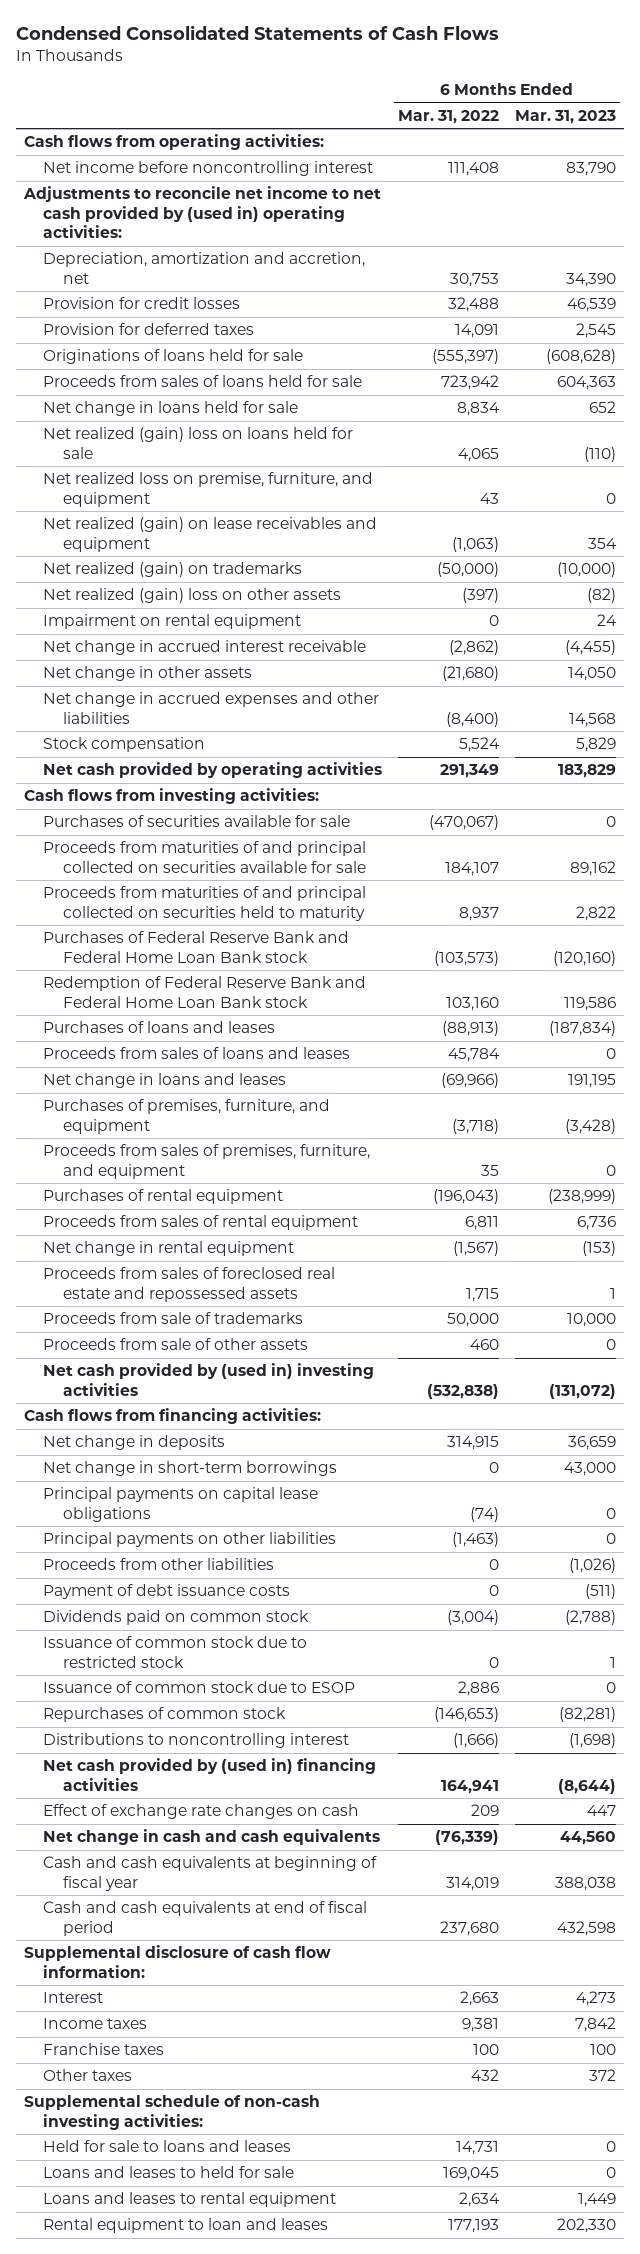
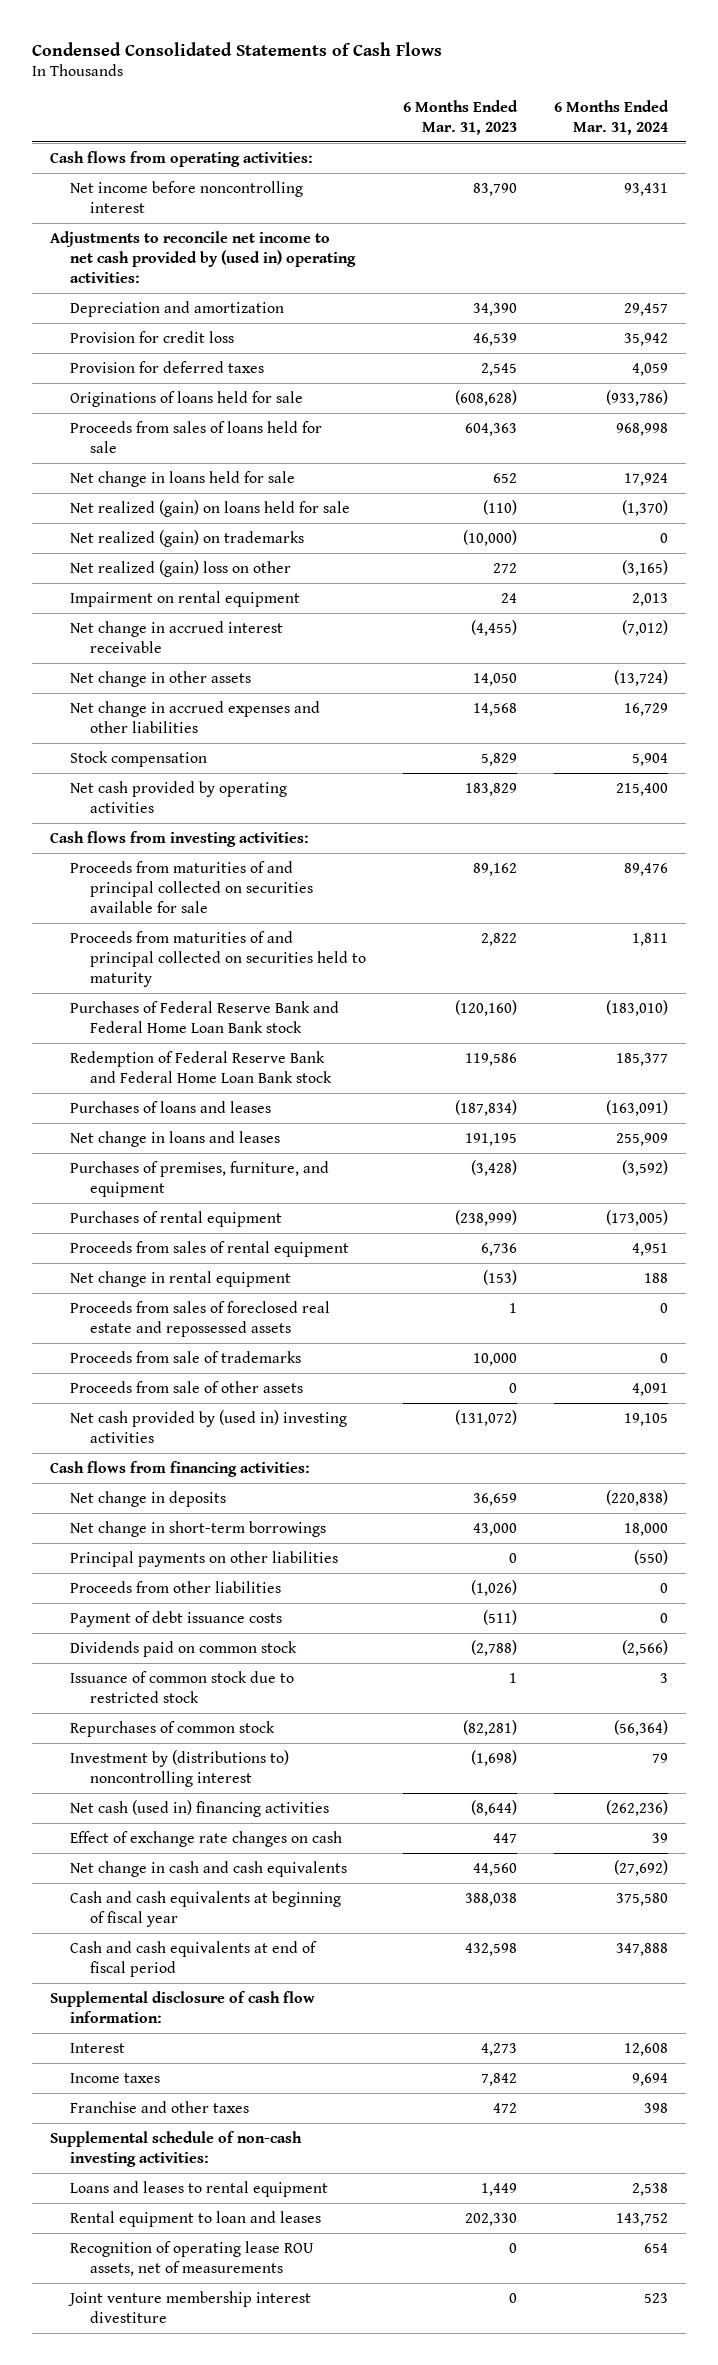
- | 6 Months Ended Mar. 31, 2022 | 6 Months Ended Mar. 31, 2023
+ | 6 Months Ended Mar. 31, 2023 | 6 Months Ended Mar. 31, 2024
- Depreciation, amortization and accretion, net | 30,753 | 34,390
- Provision for credit losses | 32,488 | 46,539
+ Depreciation and amortization | 34,390 | 29,457
+ Provision for credit loss | 46,539 | 35,942
- Net realized (gain) loss on loans held for sale | 4,065 | (110)
- Net realized loss on premise, furniture, and equipment | 43 | 0
- Net realized (gain) on lease receivables and equipment | (1,063) | 354
+ Net realized (gain) on loans held for sale | (110) | (1,370)
- Net realized (gain) loss on other assets | (397) | (82)
+ Net realized (gain) loss on other | 272 | (3,165)
- Purchases of securities available for sale | (470,067) | 0
- Proceeds from sales of loans and leases | 45,784 | 0
- Proceeds from sales of premises, furniture, and equipment | 35 | 0
- Principal payments on capital lease obligations | (74) | 0
- Issuance of common stock due to ESOP | 2,886 | 0
- Distributions to noncontrolling interest | (1,666) | (1,698)
- Net cash provided by (used in) financing activities | 164,941 | (8,644)
+ Investment by (distributions to) noncontrolling interest | (1,698) | 79
+ Net cash (used in) financing activities | (8,644) | (262,236)
- Franchise taxes | 100 | 100
- Other taxes | 432 | 372
+ Franchise and other taxes | 472 | 398
- Held for sale to loans and leases | 14,731 | 0
- Loans and leases to held for sale | 169,045 | 0
+ Recognition of operating lease ROU assets, net of measurements | 0 | 654
+ Joint venture membership interest divestiture | 0 | 523

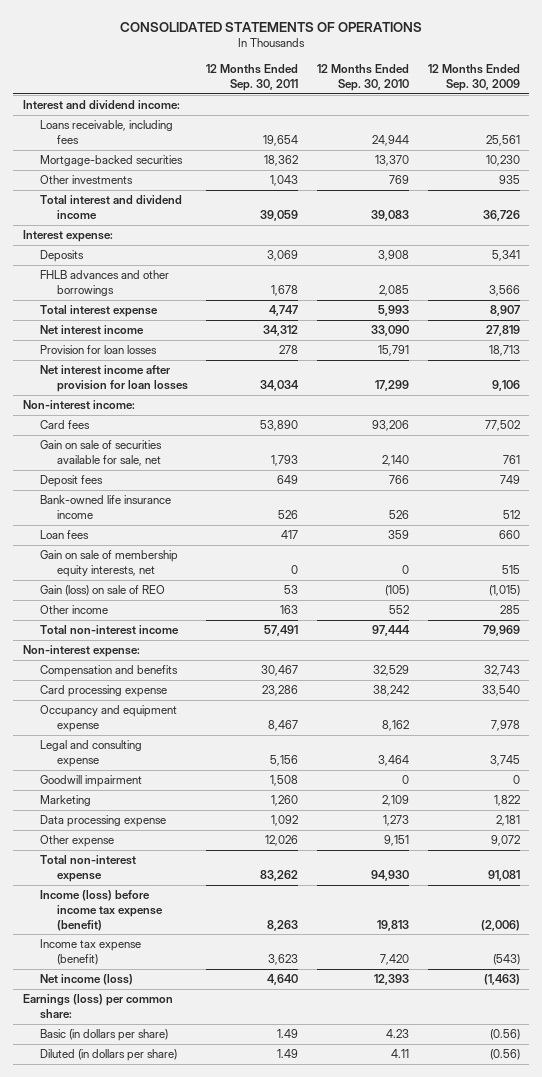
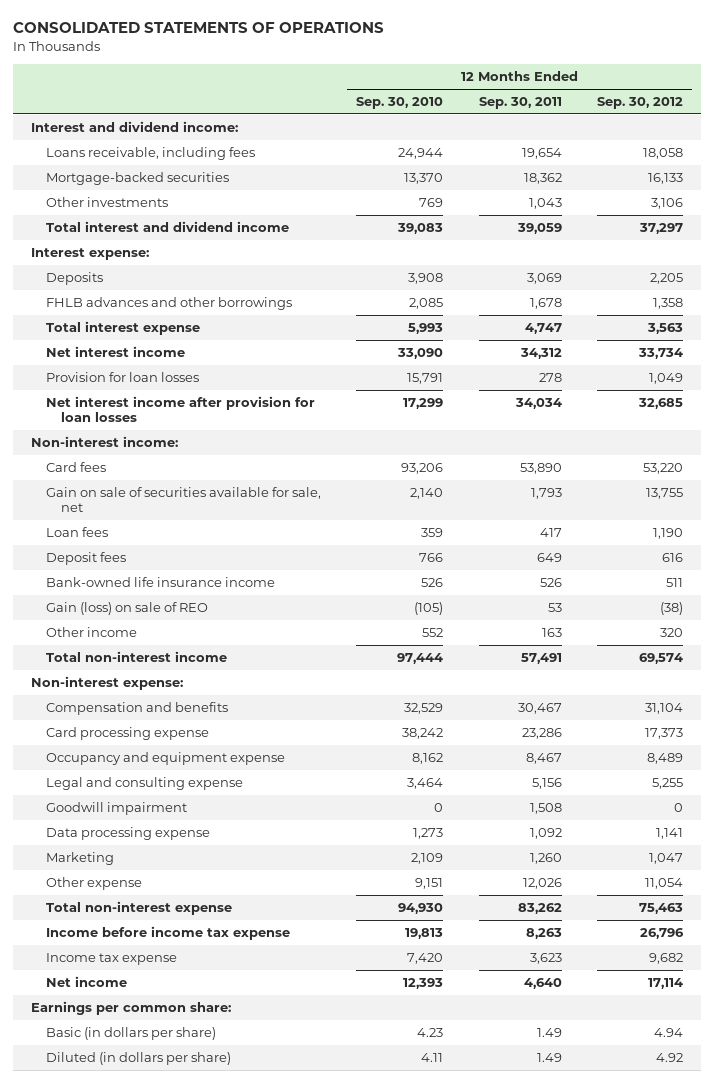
- | 12 Months Ended Sep. 30, 2011 | 12 Months Ended Sep. 30, 2010 | 12 Months Ended Sep. 30, 2009
+ | 12 Months Ended Sep. 30, 2010 | 12 Months Ended Sep. 30, 2011 | 12 Months Ended Sep. 30, 2012
moved up: Loan fees | 359 | 417 | 1,190
- Gain on sale of membership equity interests, net | 0 | 0 | 515
moved down: Marketing | 2,109 | 1,260 | 1,047
- Income (loss) before income tax expense (benefit) | 8,263 | 19,813 | (2,006)
- Income tax expense (benefit) | 3,623 | 7,420 | (543)
- Net income (loss) | 4,640 | 12,393 | (1,463)
- Earnings (loss) per common share:
+ Income before income tax expense | 19,813 | 8,263 | 26,796
+ Income tax expense | 7,420 | 3,623 | 9,682
+ Net income | 12,393 | 4,640 | 17,114
+ Earnings per common share:

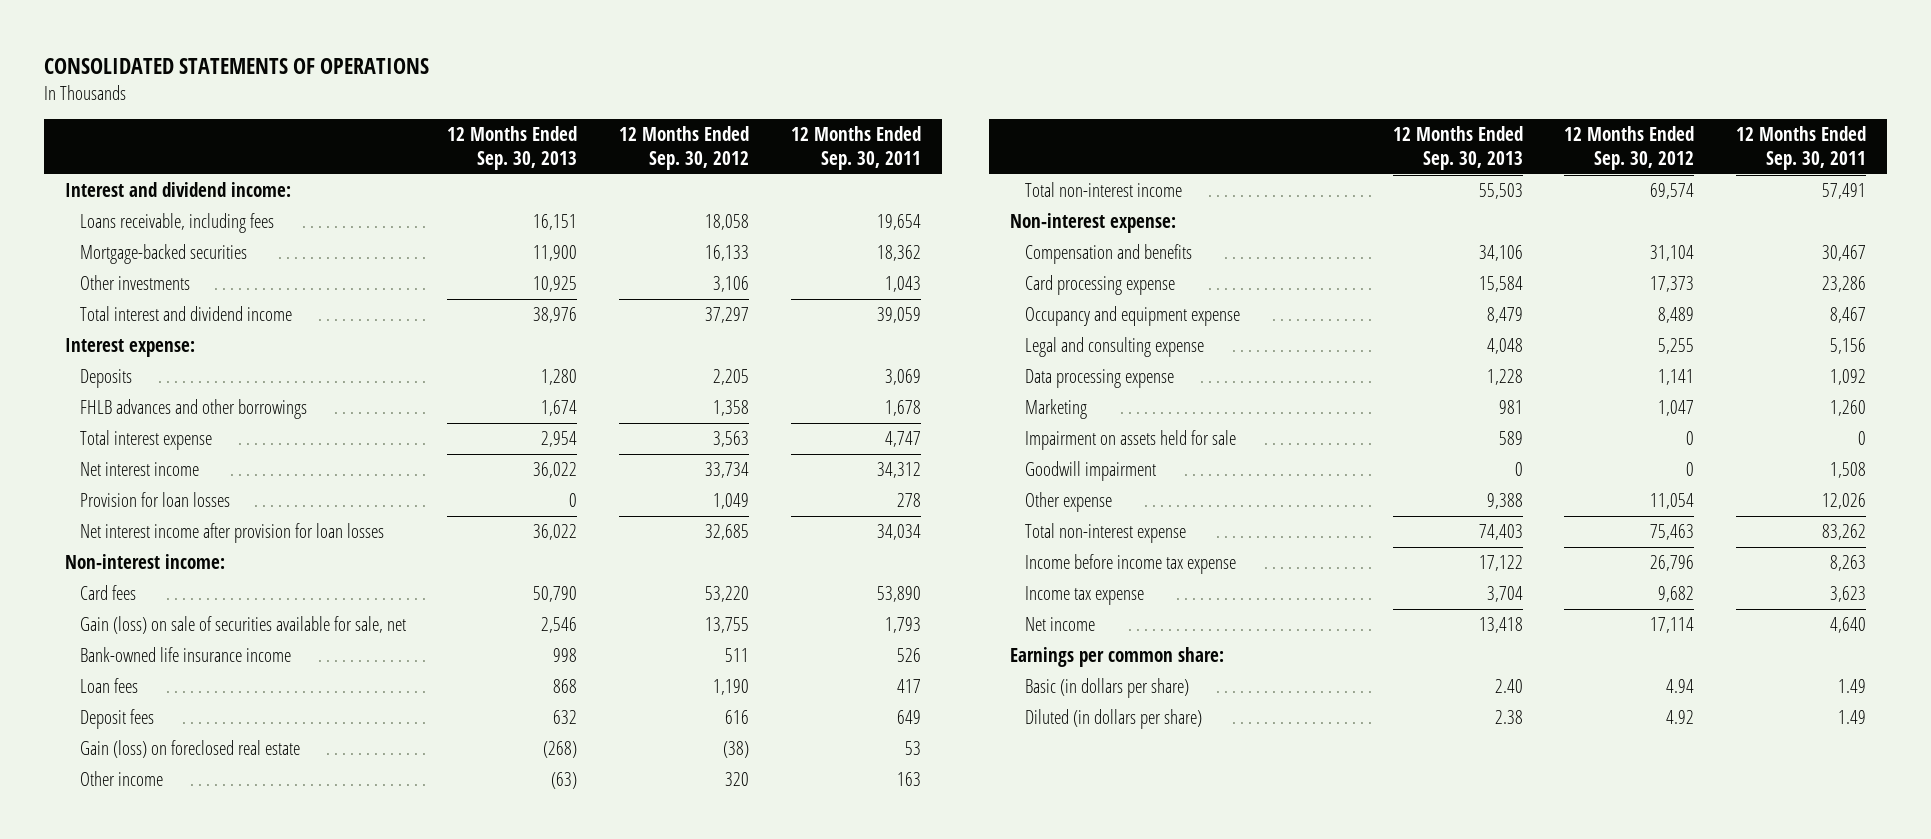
- | 12 Months Ended Sep. 30, 2010 | 12 Months Ended Sep. 30, 2011 | 12 Months Ended Sep. 30, 2012
+ | 12 Months Ended Sep. 30, 2013 | 12 Months Ended Sep. 30, 2012 | 12 Months Ended Sep. 30, 2011
- Gain on sale of securities available for sale, net | 2,140 | 1,793 | 13,755
+ Gain (loss) on sale of securities available for sale, net | 2,546 | 13,755 | 1,793
moved up: Bank-owned life insurance income | 998 | 511 | 526
- Gain (loss) on sale of REO | (105) | 53 | (38)
+ Gain (loss) on foreclosed real estate | (268) | (38) | 53
+ Impairment on assets held for sale | 589 | 0 | 0
moved down: Goodwill impairment | 0 | 0 | 1,508

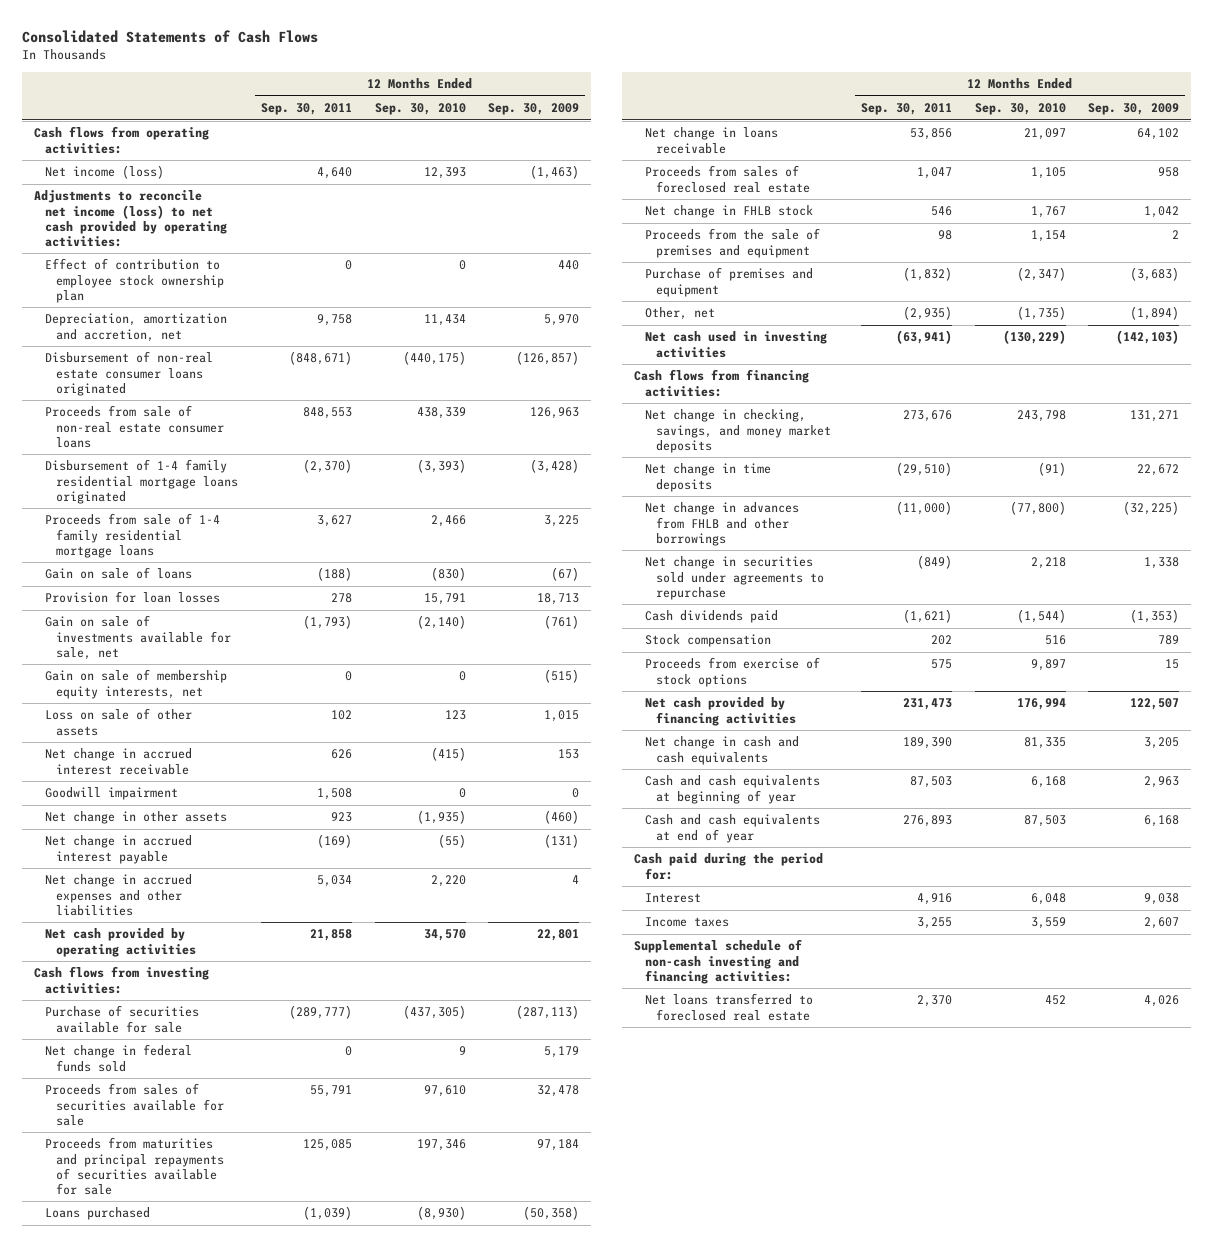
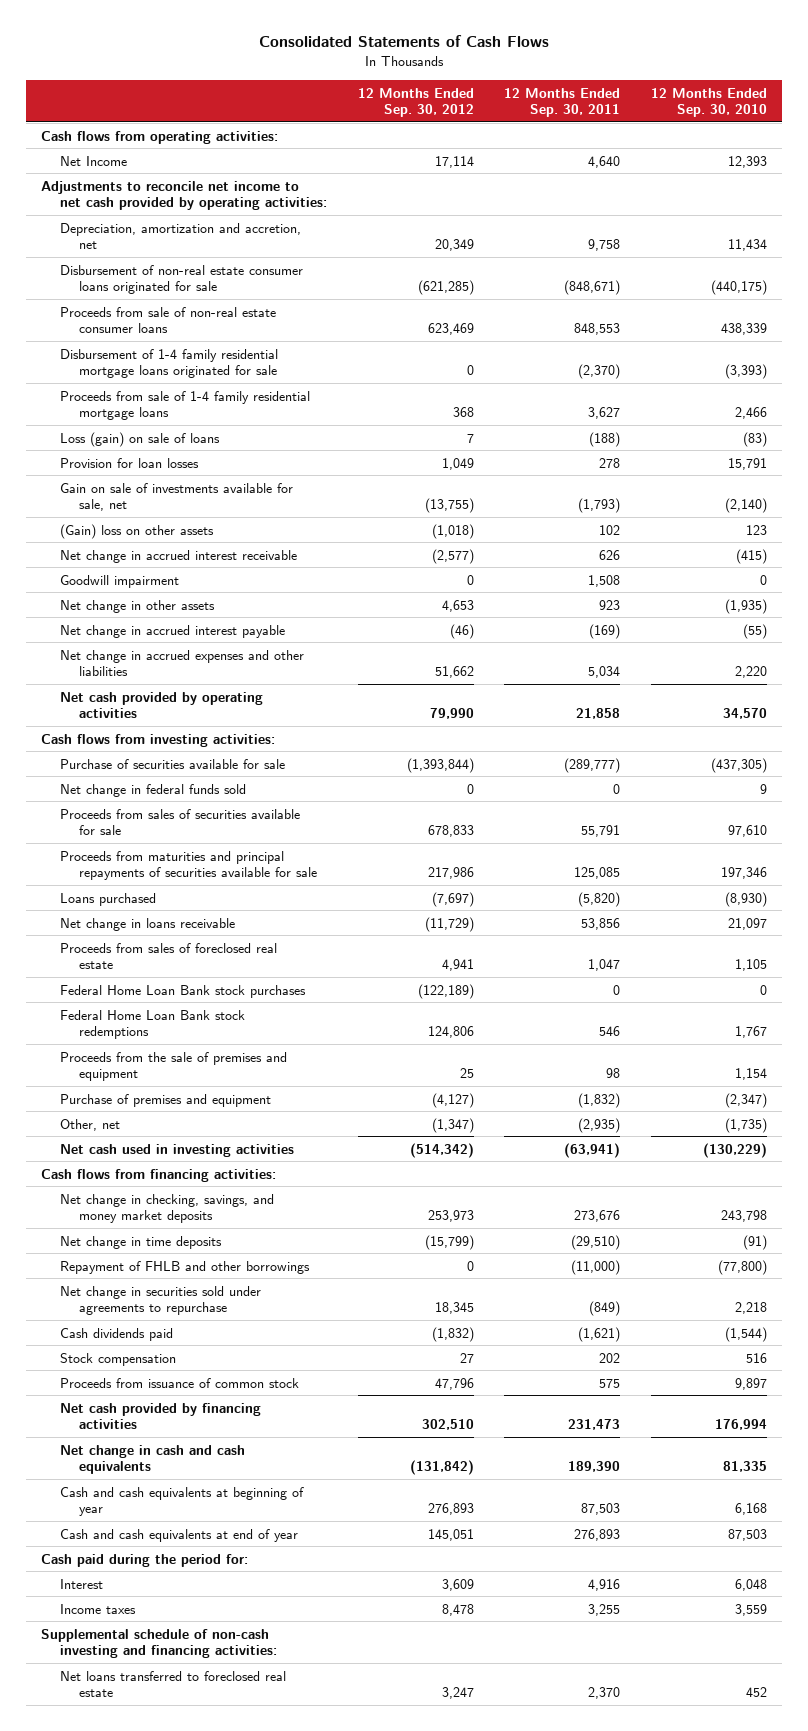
- | 12 Months Ended Sep. 30, 2011 | 12 Months Ended Sep. 30, 2010 | 12 Months Ended Sep. 30, 2009
+ | 12 Months Ended Sep. 30, 2012 | 12 Months Ended Sep. 30, 2011 | 12 Months Ended Sep. 30, 2010
- Net income (loss) | 4,640 | 12,393 | (1,463)
- Adjustments to reconcile net income (loss) to net cash provided by operating activities:
- Effect of contribution to employee stock ownership plan | 0 | 0 | 440
+ Net Income | 17,114 | 4,640 | 12,393
+ Adjustments to reconcile net income to net cash provided by operating activities:
- Disbursement of non-real estate consumer loans originated | (848,671) | (440,175) | (126,857)
+ Disbursement of non-real estate consumer loans originated for sale | (621,285) | (848,671) | (440,175)
- Disbursement of 1-4 family residential mortgage loans originated | (2,370) | (3,393) | (3,428)
+ Disbursement of 1-4 family residential mortgage loans originated for sale | 0 | (2,370) | (3,393)
- Gain on sale of loans | (188) | (830) | (67)
+ Loss (gain) on sale of loans | 7 | (188) | (83)
- Gain on sale of membership equity interests, net | 0 | 0 | (515)
- Loss on sale of other assets | 102 | 123 | 1,015
+ (Gain) loss on other assets | (1,018) | 102 | 123
- Loans purchased | (1,039) | (8,930) | (50,358)
+ Loans purchased | (7,697) | (5,820) | (8,930)
- Net change in FHLB stock | 546 | 1,767 | 1,042
+ Federal Home Loan Bank stock purchases | (122,189) | 0 | 0
+ Federal Home Loan Bank stock redemptions | 124,806 | 546 | 1,767
- Net change in advances from FHLB and other borrowings | (11,000) | (77,800) | (32,225)
+ Repayment of FHLB and other borrowings | 0 | (11,000) | (77,800)
- Proceeds from exercise of stock options | 575 | 9,897 | 15
+ Proceeds from issuance of common stock | 47,796 | 575 | 9,897

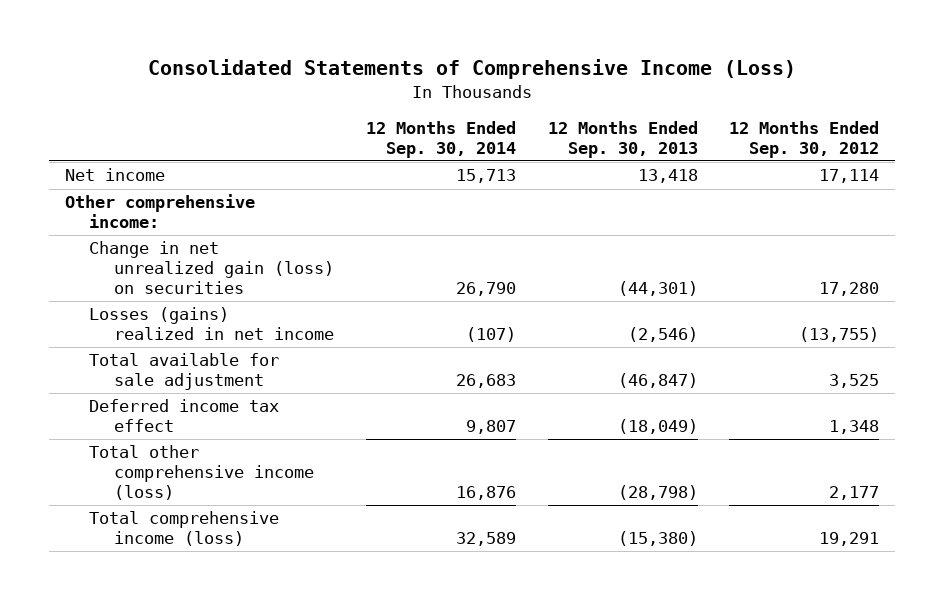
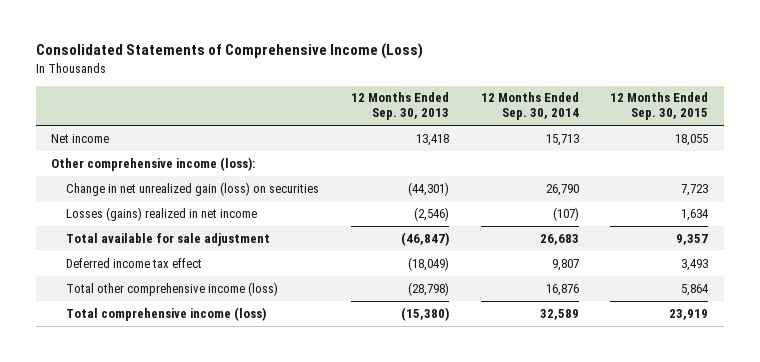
- | 12 Months Ended Sep. 30, 2014 | 12 Months Ended Sep. 30, 2013 | 12 Months Ended Sep. 30, 2012
+ | 12 Months Ended Sep. 30, 2013 | 12 Months Ended Sep. 30, 2014 | 12 Months Ended Sep. 30, 2015
- Other comprehensive income:
+ Other comprehensive income (loss):

